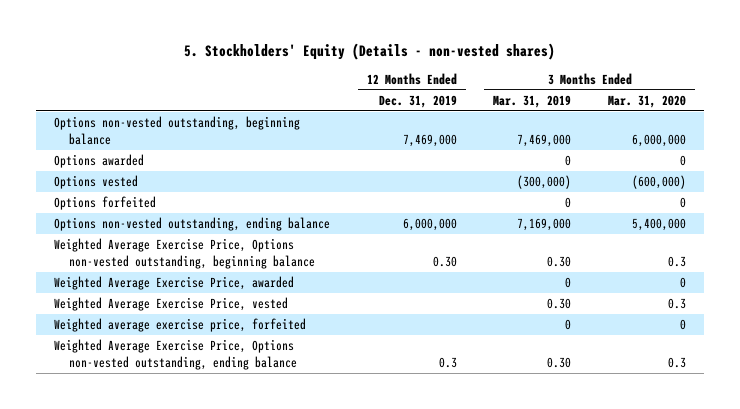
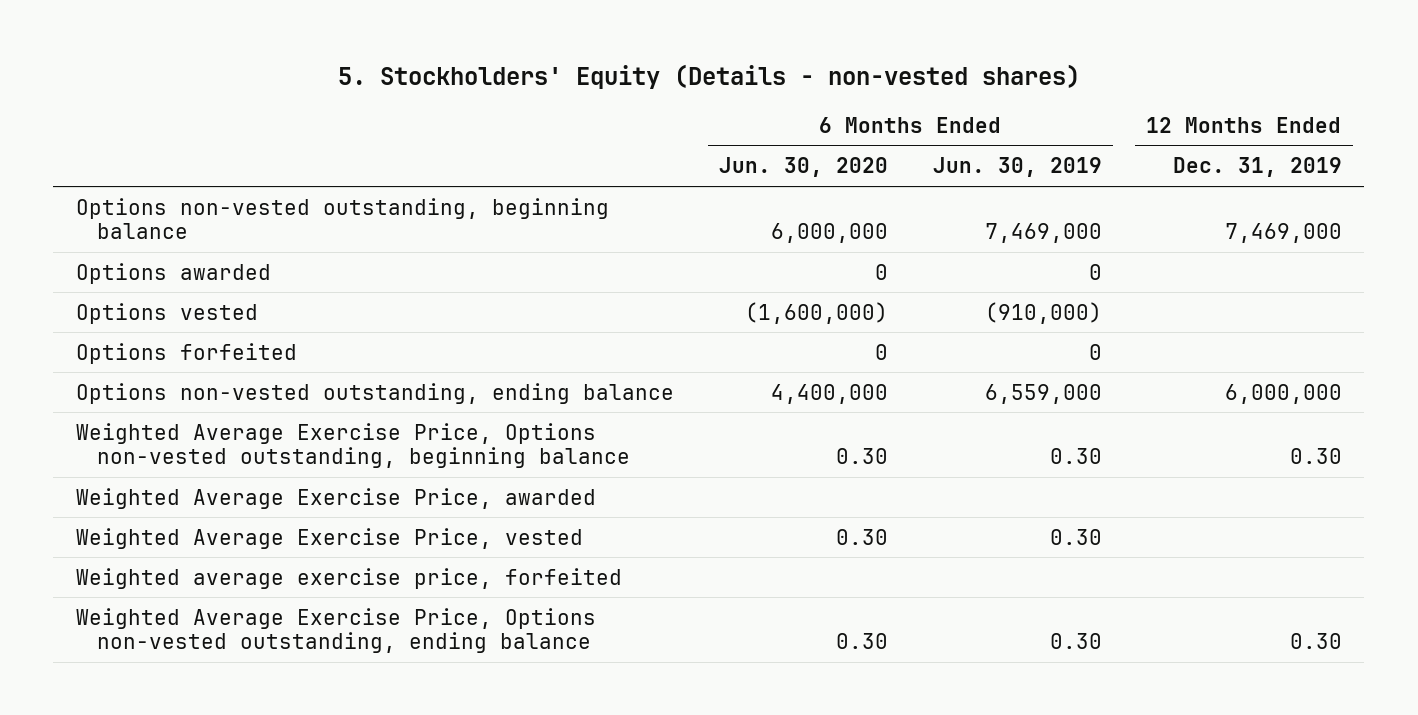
- | 12 Months Ended Dec. 31, 2019 | 3 Months Ended Mar. 31, 2019 | 3 Months Ended Mar. 31, 2020
+ | 6 Months Ended Jun. 30, 2020 | 6 Months Ended Jun. 30, 2019 | 12 Months Ended Dec. 31, 2019
- Weighted Average Exercise Price, Options non-vested outstanding, ending balance | 0.3 | 0.30 | 0.3
+ Weighted Average Exercise Price, Options non-vested outstanding, ending balance | 0.30 | 0.30 | 0.30

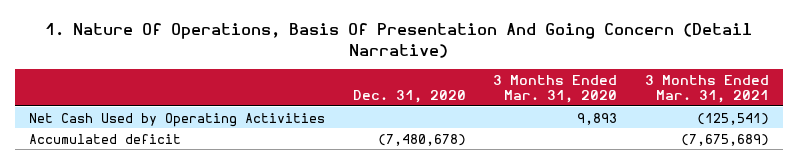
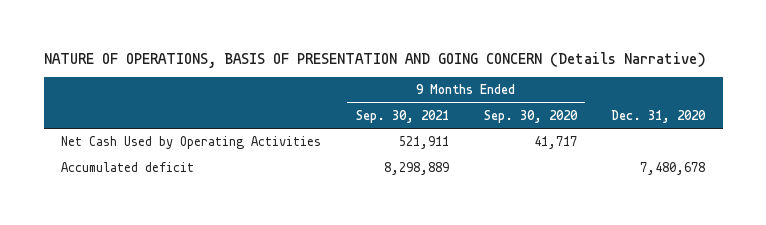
- 1. Nature Of Operations, Basis Of Presentation And Going Concern (Detail Narrative)
+ NATURE OF OPERATIONS, BASIS OF PRESENTATION AND GOING CONCERN (Details Narrative)
- | Dec. 31, 2020 | 3 Months Ended Mar. 31, 2020 | 3 Months Ended Mar. 31, 2021
+ | 9 Months Ended Sep. 30, 2021 | 9 Months Ended Sep. 30, 2020 | Dec. 31, 2020
- Accumulated deficit | (7,480,678) | | (7,675,689)
+ Accumulated deficit | 8,298,889 | | 7,480,678

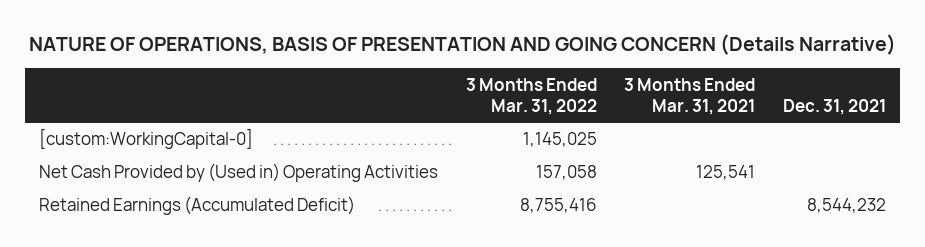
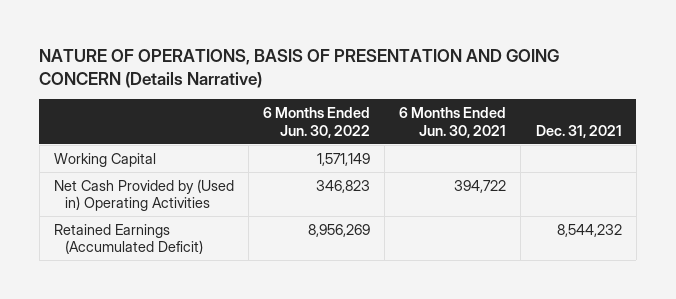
- | 3 Months Ended Mar. 31, 2022 | 3 Months Ended Mar. 31, 2021 | Dec. 31, 2021
+ | 6 Months Ended Jun. 30, 2022 | 6 Months Ended Jun. 30, 2021 | Dec. 31, 2021
- [custom:WorkingCapital-0] | 1,145,025 | |
+ Working Capital | 1,571,149 | |

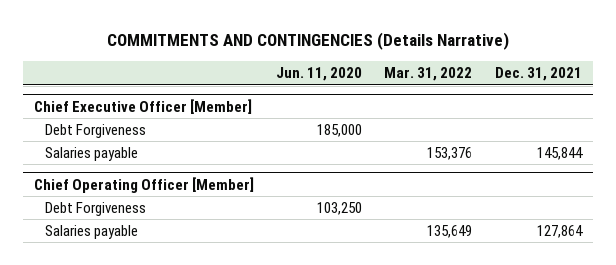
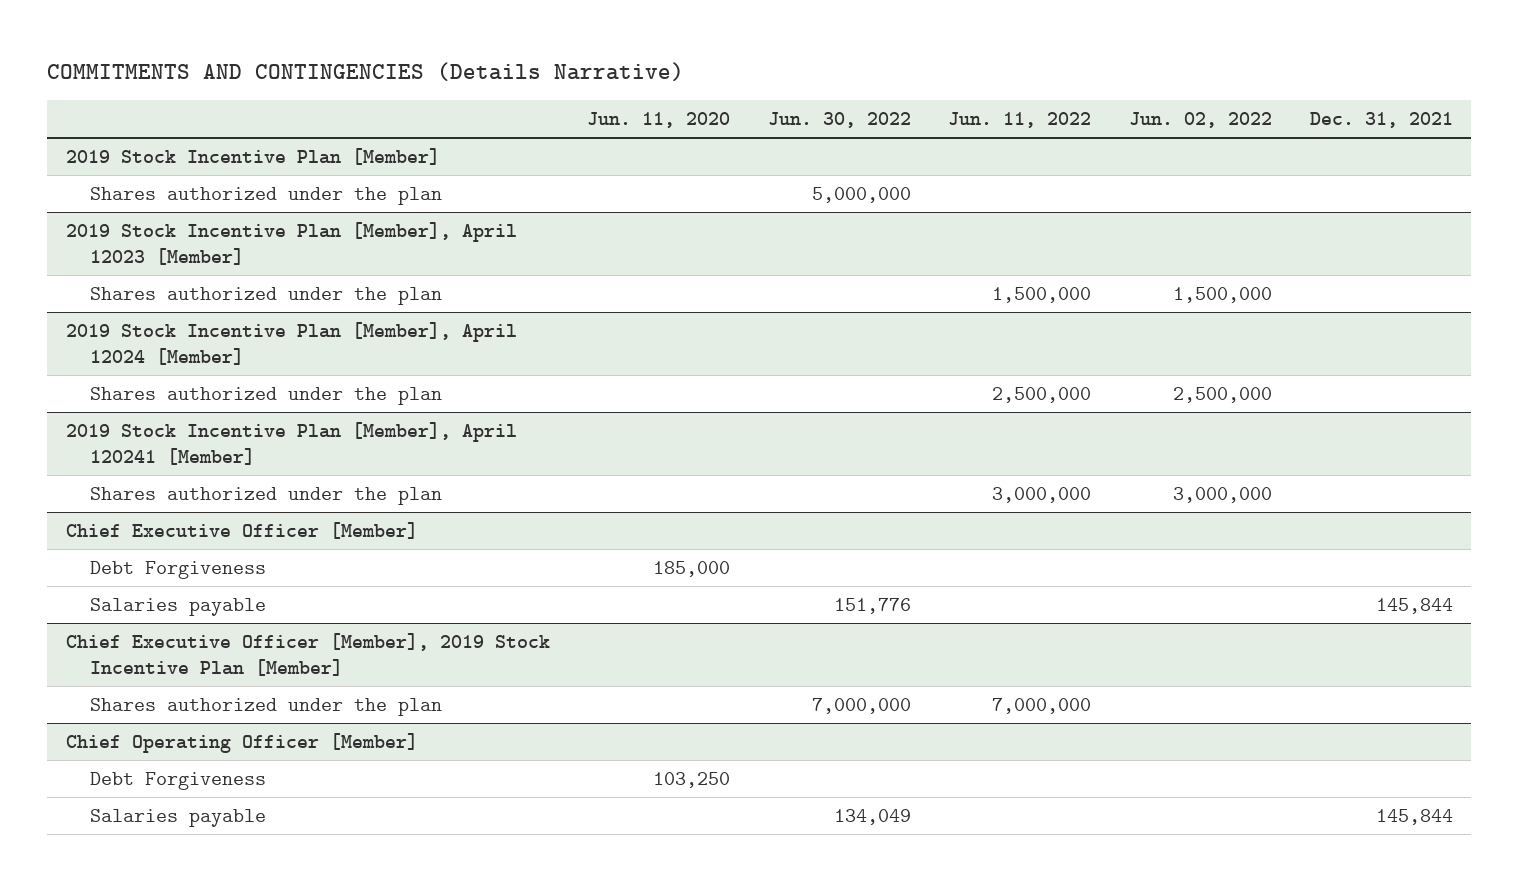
- | Jun. 11, 2020 | Mar. 31, 2022 | Dec. 31, 2021
+ | Jun. 11, 2020 | Jun. 30, 2022 | Jun. 11, 2022 | Jun. 02, 2022 | Dec. 31, 2021
+ 2019 Stock Incentive Plan [Member]
+ Shares authorized under the plan | | 5,000,000 | | |
+ 2019 Stock Incentive Plan [Member], April 12023 [Member]
+ Shares authorized under the plan | | | 1,500,000 | 1,500,000 |
+ 2019 Stock Incentive Plan [Member], April 12024 [Member]
+ Shares authorized under the plan | | | 2,500,000 | 2,500,000 |
+ 2019 Stock Incentive Plan [Member], April 120241 [Member]
+ Shares authorized under the plan | | | 3,000,000 | 3,000,000 |
+ Chief Executive Officer [Member], 2019 Stock Incentive Plan [Member]
+ Shares authorized under the plan | | 7,000,000 | 7,000,000 | |
@ Chief Operating Officer [Member]
- Salaries payable | | 135,649 | 127,864
+ Salaries payable | | 134,049 | | | 145,844

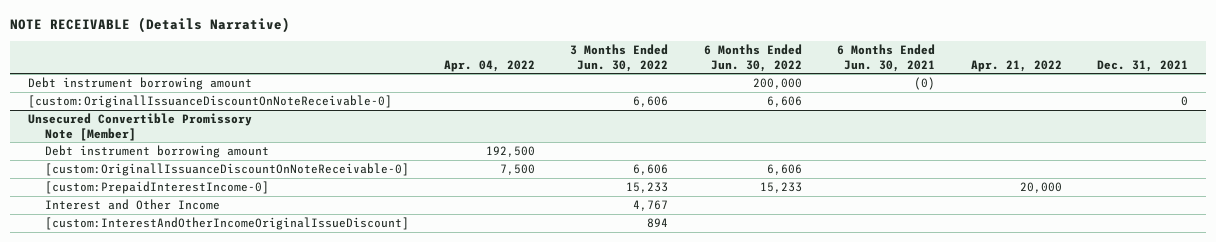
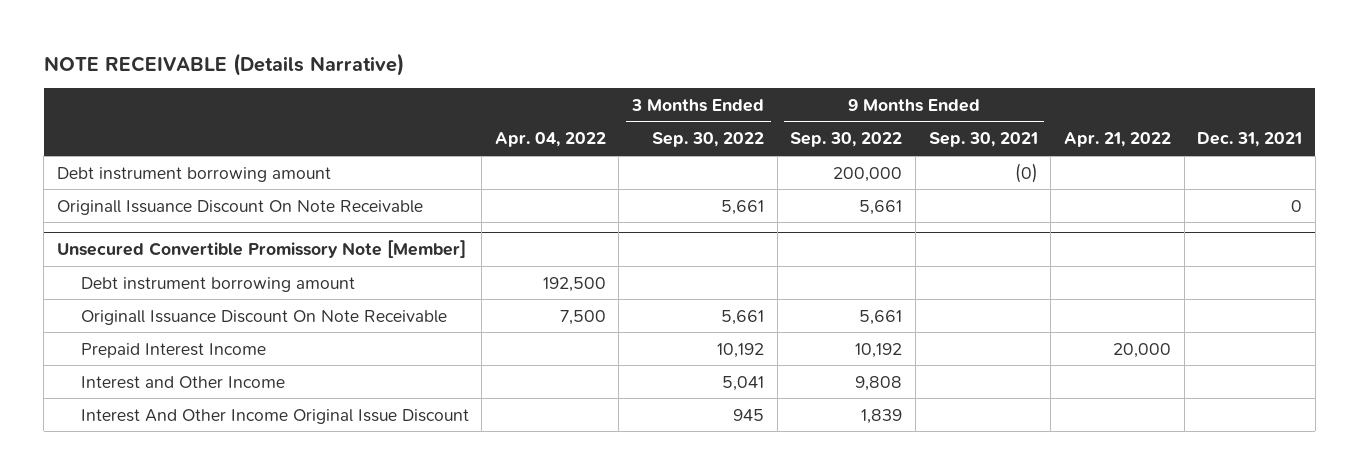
- | Apr. 04, 2022 | 3 Months Ended Jun. 30, 2022 | 6 Months Ended Jun. 30, 2022 | 6 Months Ended Jun. 30, 2021 | Apr. 21, 2022 | Dec. 31, 2021
+ | Apr. 04, 2022 | 3 Months Ended Sep. 30, 2022 | 9 Months Ended Sep. 30, 2022 | 9 Months Ended Sep. 30, 2021 | Apr. 21, 2022 | Dec. 31, 2021
- [custom:OriginallIssuanceDiscountOnNoteReceivable-0] | | 6,606 | 6,606 | | | 0
+ Originall Issuance Discount On Note Receivable | | 5,661 | 5,661 | | | 0
@ Unsecured Convertible Promissory Note [Member]
- [custom:OriginallIssuanceDiscountOnNoteReceivable-0] | 7,500 | 6,606 | 6,606 | | |
- [custom:PrepaidInterestIncome-0] | | 15,233 | 15,233 | | 20,000 |
+ Originall Issuance Discount On Note Receivable | 7,500 | 5,661 | 5,661 | | |
+ Prepaid Interest Income | | 10,192 | 10,192 | | 20,000 |
- [custom:InterestAndOtherIncomeOriginalIssueDiscount] | | 894 | | | |
+ Interest And Other Income Original Issue Discount | | 945 | 1,839 | | |

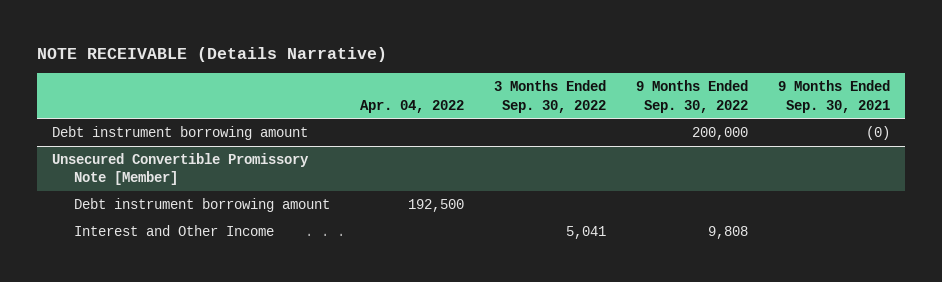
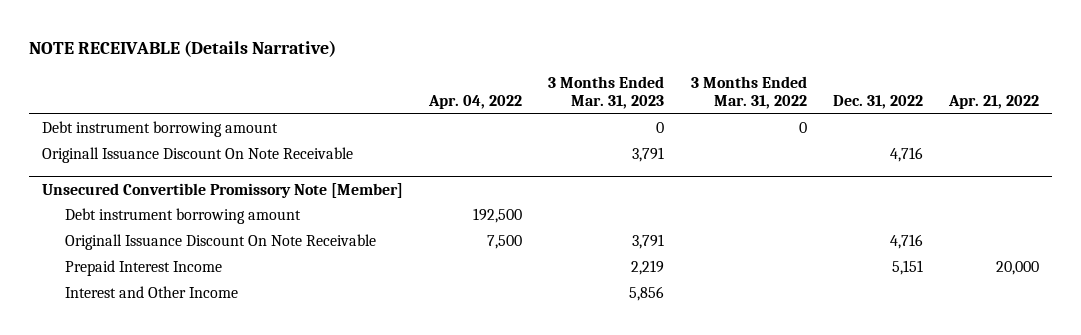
- | Apr. 04, 2022 | 3 Months Ended Sep. 30, 2022 | 9 Months Ended Sep. 30, 2022 | 9 Months Ended Sep. 30, 2021
+ | Apr. 04, 2022 | 3 Months Ended Mar. 31, 2023 | 3 Months Ended Mar. 31, 2022 | Dec. 31, 2022 | Apr. 21, 2022
+ Originall Issuance Discount On Note Receivable | | 3,791 | | 4,716 |
@ Unsecured Convertible Promissory Note [Member]
+ Originall Issuance Discount On Note Receivable | 7,500 | 3,791 | | 4,716 |
+ Prepaid Interest Income | | 2,219 | | 5,151 | 20,000

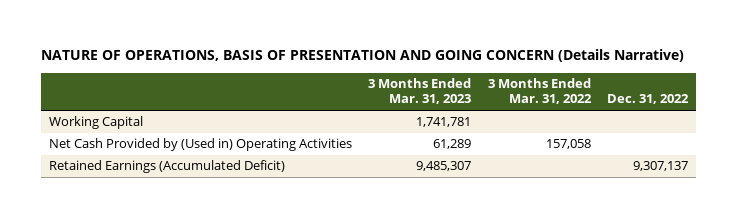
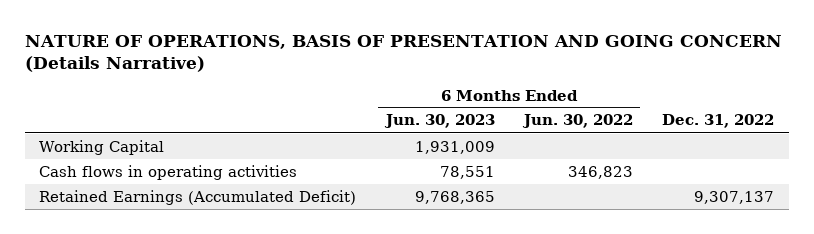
- | 3 Months Ended Mar. 31, 2023 | 3 Months Ended Mar. 31, 2022 | Dec. 31, 2022
+ | 6 Months Ended Jun. 30, 2023 | 6 Months Ended Jun. 30, 2022 | Dec. 31, 2022
- Net Cash Provided by (Used in) Operating Activities | 61,289 | 157,058 |
+ Cash flows in operating activities | 78,551 | 346,823 |

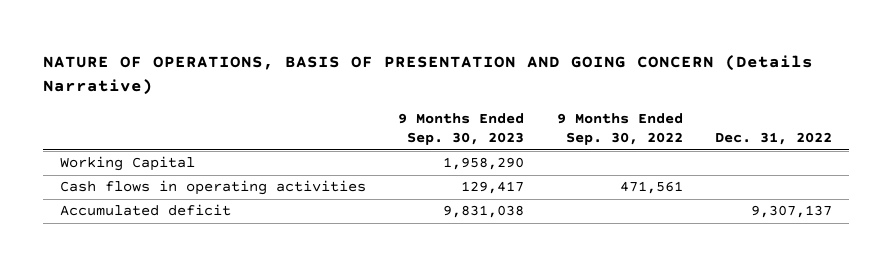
- | 6 Months Ended Jun. 30, 2023 | 6 Months Ended Jun. 30, 2022 | Dec. 31, 2022
+ | 9 Months Ended Sep. 30, 2023 | 9 Months Ended Sep. 30, 2022 | Dec. 31, 2022
- Retained Earnings (Accumulated Deficit) | 9,768,365 | | 9,307,137
+ Accumulated deficit | 9,831,038 | | 9,307,137

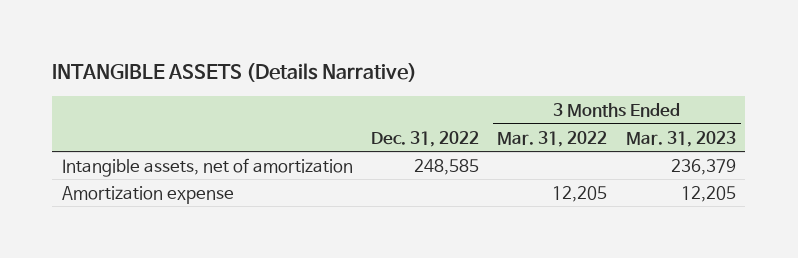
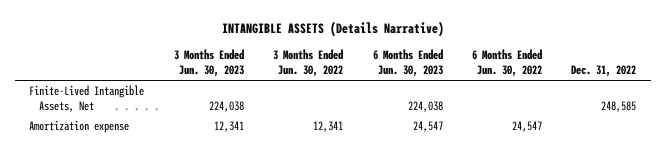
- | Dec. 31, 2022 | 3 Months Ended Mar. 31, 2022 | 3 Months Ended Mar. 31, 2023
+ | 3 Months Ended Jun. 30, 2023 | 3 Months Ended Jun. 30, 2022 | 6 Months Ended Jun. 30, 2023 | 6 Months Ended Jun. 30, 2022 | Dec. 31, 2022
- Intangible assets, net of amortization | 248,585 | | 236,379
+ Finite-Lived Intangible Assets, Net | 224,038 | | 224,038 | | 248,585

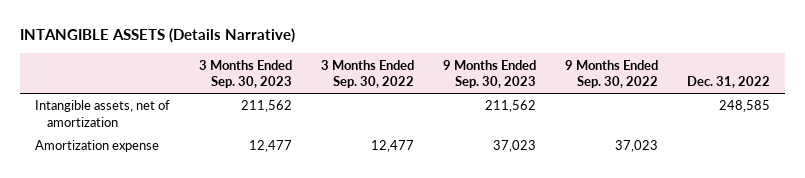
- | 3 Months Ended Jun. 30, 2023 | 3 Months Ended Jun. 30, 2022 | 6 Months Ended Jun. 30, 2023 | 6 Months Ended Jun. 30, 2022 | Dec. 31, 2022
+ | 3 Months Ended Sep. 30, 2023 | 3 Months Ended Sep. 30, 2022 | 9 Months Ended Sep. 30, 2023 | 9 Months Ended Sep. 30, 2022 | Dec. 31, 2022
- Finite-Lived Intangible Assets, Net | 224,038 | | 224,038 | | 248,585
+ Intangible assets, net of amortization | 211,562 | | 211,562 | | 248,585

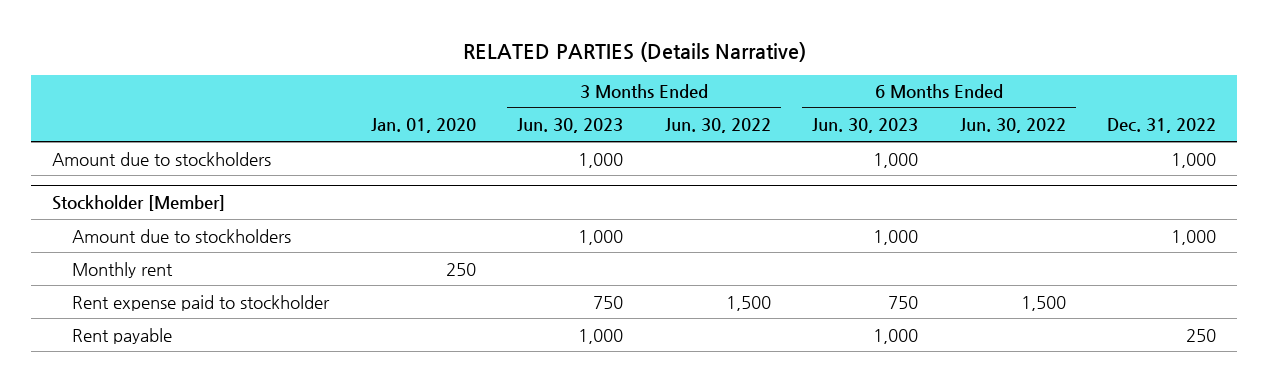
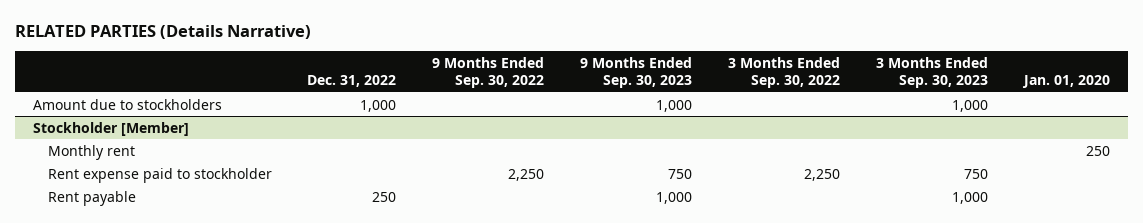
- | Jan. 01, 2020 | 3 Months Ended Jun. 30, 2023 | 3 Months Ended Jun. 30, 2022 | 6 Months Ended Jun. 30, 2023 | 6 Months Ended Jun. 30, 2022 | Dec. 31, 2022
+ | Dec. 31, 2022 | 9 Months Ended Sep. 30, 2022 | 9 Months Ended Sep. 30, 2023 | 3 Months Ended Sep. 30, 2022 | 3 Months Ended Sep. 30, 2023 | Jan. 01, 2020
@ Stockholder [Member]
- Amount due to stockholders | | 1,000 | | 1,000 | | 1,000

